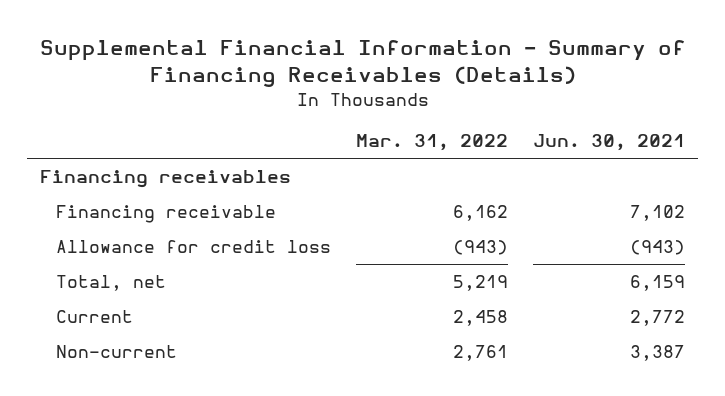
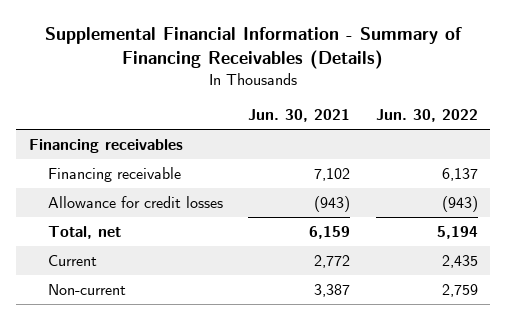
- | Mar. 31, 2022 | Jun. 30, 2021
+ | Jun. 30, 2021 | Jun. 30, 2022
- Allowance for credit loss | (943) | (943)
+ Allowance for credit losses | (943) | (943)

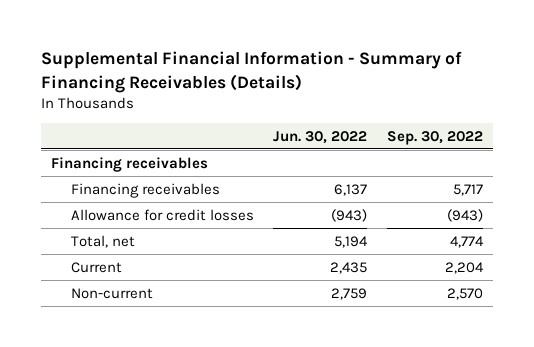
- | Jun. 30, 2021 | Jun. 30, 2022
+ | Jun. 30, 2022 | Sep. 30, 2022
- Financing receivable | 7,102 | 6,137
+ Financing receivables | 6,137 | 5,717

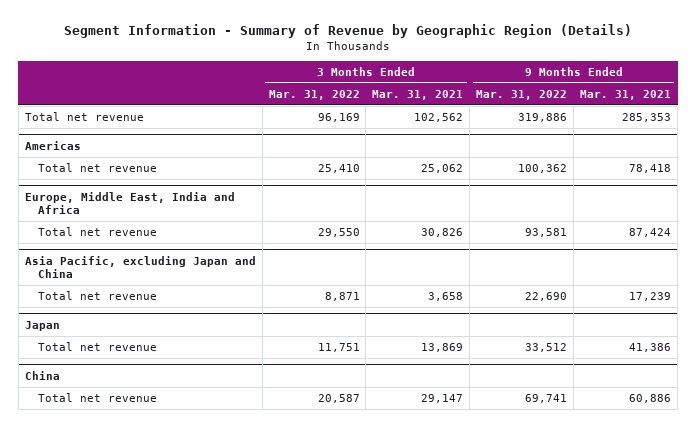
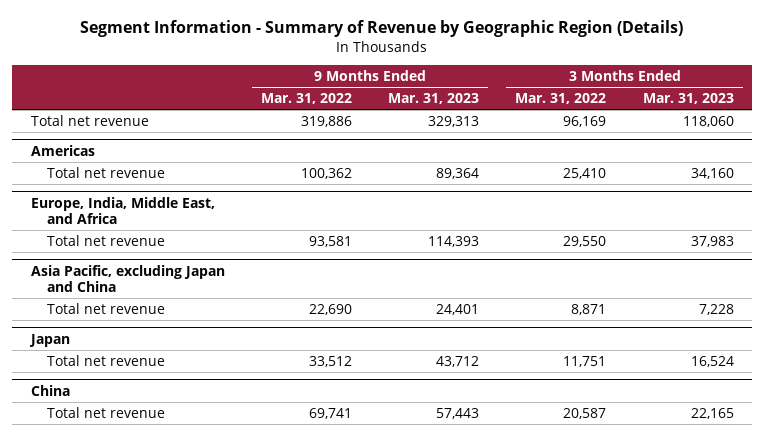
- | 3 Months Ended Mar. 31, 2022 | 3 Months Ended Mar. 31, 2021 | 9 Months Ended Mar. 31, 2022 | 9 Months Ended Mar. 31, 2021
+ | 9 Months Ended Mar. 31, 2022 | 9 Months Ended Mar. 31, 2023 | 3 Months Ended Mar. 31, 2022 | 3 Months Ended Mar. 31, 2023
- Europe, Middle East, India and Africa
+ Europe, India, Middle East, and Africa

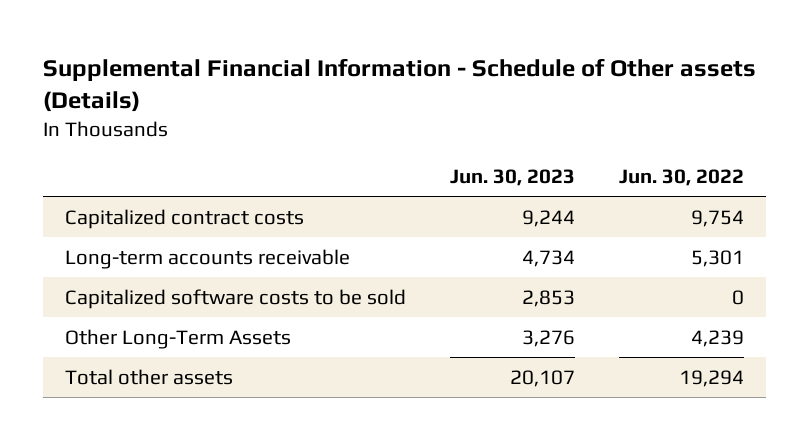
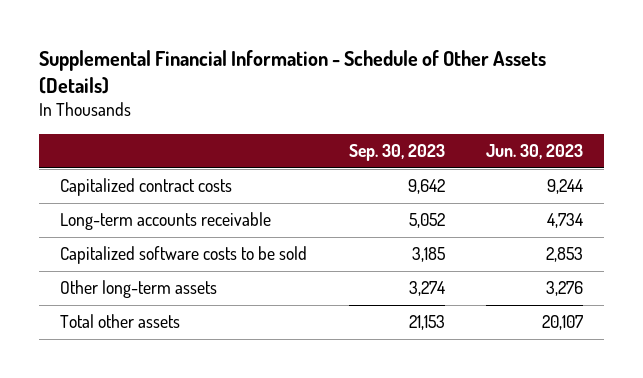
- Supplemental Financial Information - Schedule of Other assets (Details)
+ Supplemental Financial Information - Schedule of Other Assets (Details)
- | Jun. 30, 2023 | Jun. 30, 2022
+ | Sep. 30, 2023 | Jun. 30, 2023
- Other Long-Term Assets | 3,276 | 4,239
+ Other long-term assets | 3,274 | 3,276

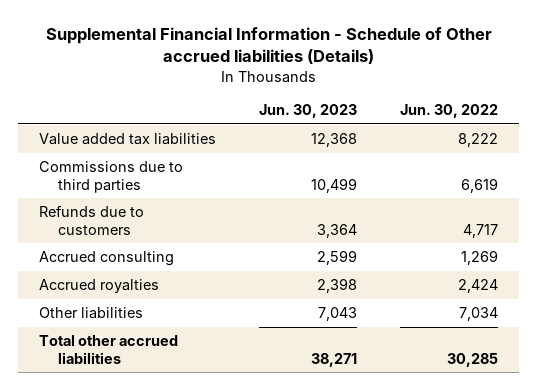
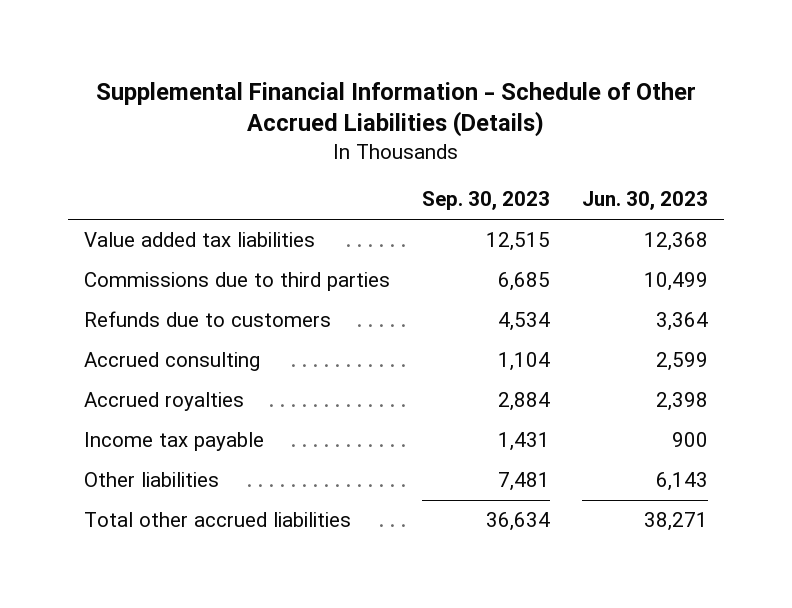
- Supplemental Financial Information - Schedule of Other accrued liabilities (Details)
+ Supplemental Financial Information - Schedule of Other Accrued Liabilities (Details)
- | Jun. 30, 2023 | Jun. 30, 2022
+ | Sep. 30, 2023 | Jun. 30, 2023
- Other liabilities | 7,043 | 7,034
+ Income tax payable | 1,431 | 900
+ Other liabilities | 7,481 | 6,143

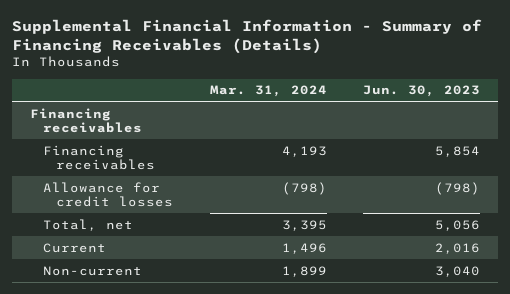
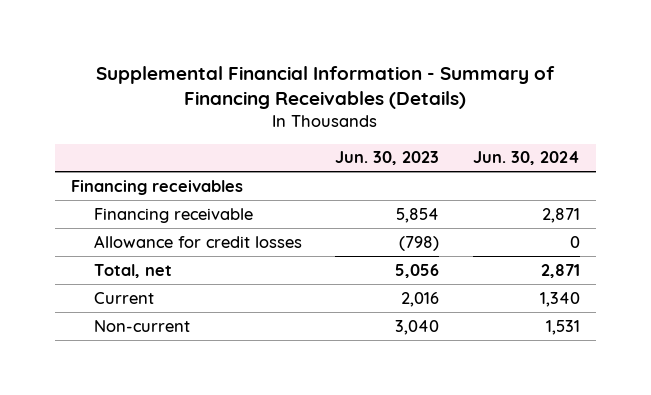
- | Mar. 31, 2024 | Jun. 30, 2023
+ | Jun. 30, 2023 | Jun. 30, 2024
- Financing receivables | 4,193 | 5,854
+ Financing receivable | 5,854 | 2,871

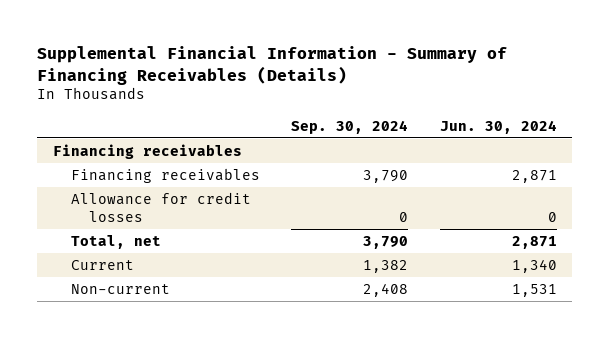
- | Jun. 30, 2023 | Jun. 30, 2024
+ | Sep. 30, 2024 | Jun. 30, 2024
- Financing receivable | 5,854 | 2,871
+ Financing receivables | 3,790 | 2,871

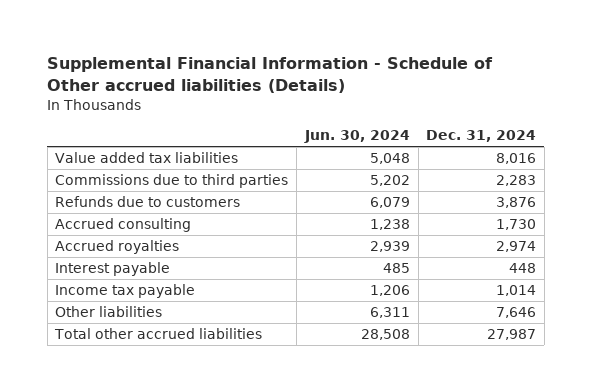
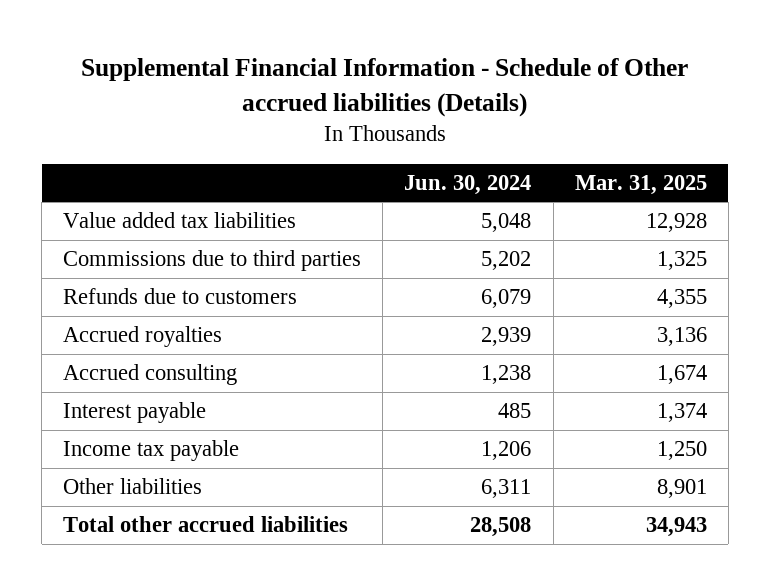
- | Jun. 30, 2024 | Dec. 31, 2024
+ | Jun. 30, 2024 | Mar. 31, 2025
moved down: Accrued consulting | 1,238 | 1,674

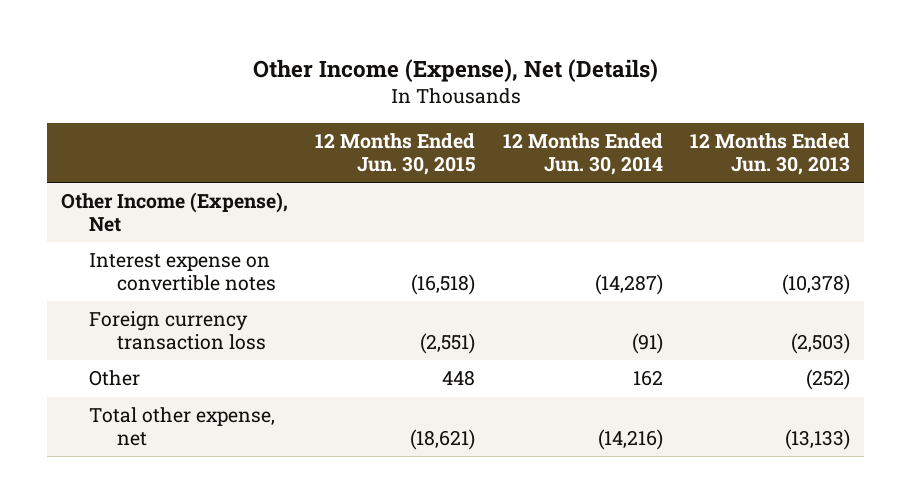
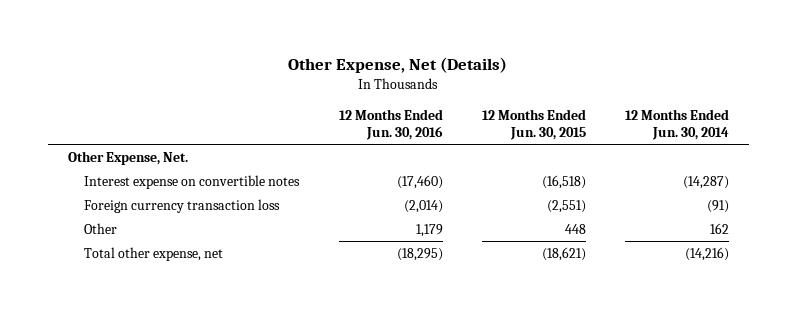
- Other Income (Expense), Net (Details)
+ Other Expense, Net (Details)
- | 12 Months Ended Jun. 30, 2015 | 12 Months Ended Jun. 30, 2014 | 12 Months Ended Jun. 30, 2013
+ | 12 Months Ended Jun. 30, 2016 | 12 Months Ended Jun. 30, 2015 | 12 Months Ended Jun. 30, 2014
- Other Income (Expense), Net
+ Other Expense, Net.

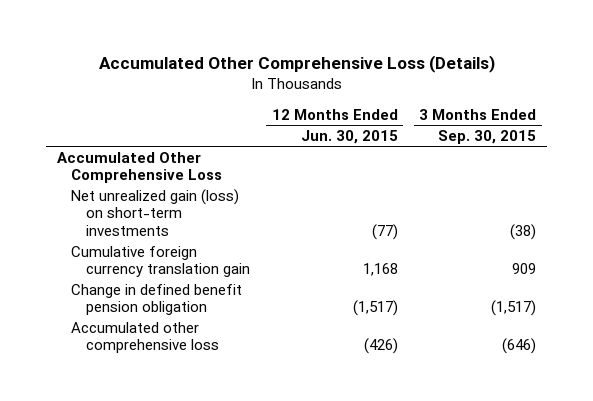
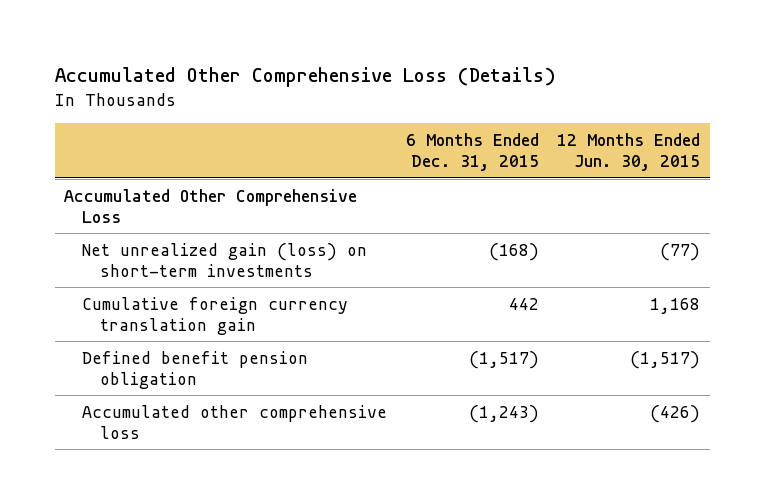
- | 12 Months Ended Jun. 30, 2015 | 3 Months Ended Sep. 30, 2015
+ | 6 Months Ended Dec. 31, 2015 | 12 Months Ended Jun. 30, 2015
- Change in defined benefit pension obligation | (1,517) | (1,517)
+ Defined benefit pension obligation | (1,517) | (1,517)

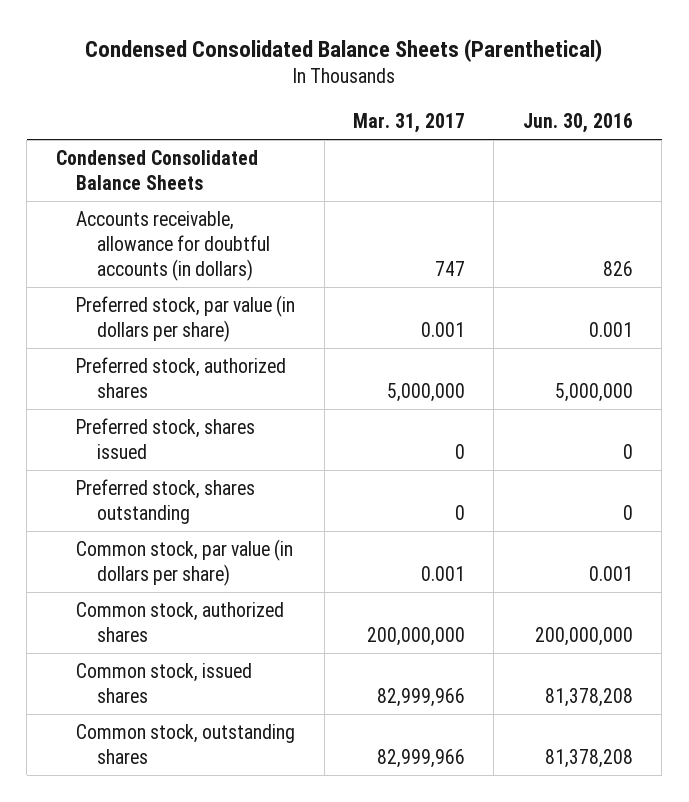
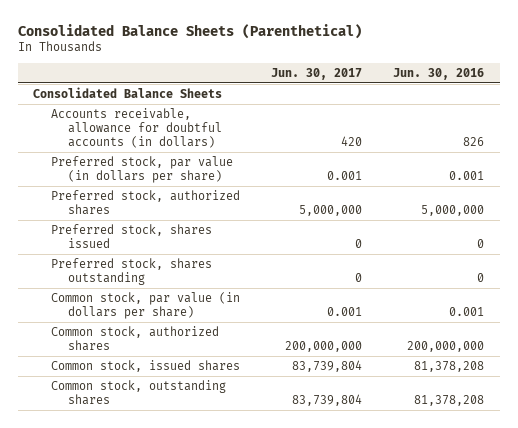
- Condensed Consolidated Balance Sheets (Parenthetical)
+ Consolidated Balance Sheets (Parenthetical)
- | Mar. 31, 2017 | Jun. 30, 2016
+ | Jun. 30, 2017 | Jun. 30, 2016
- Condensed Consolidated Balance Sheets
+ Consolidated Balance Sheets

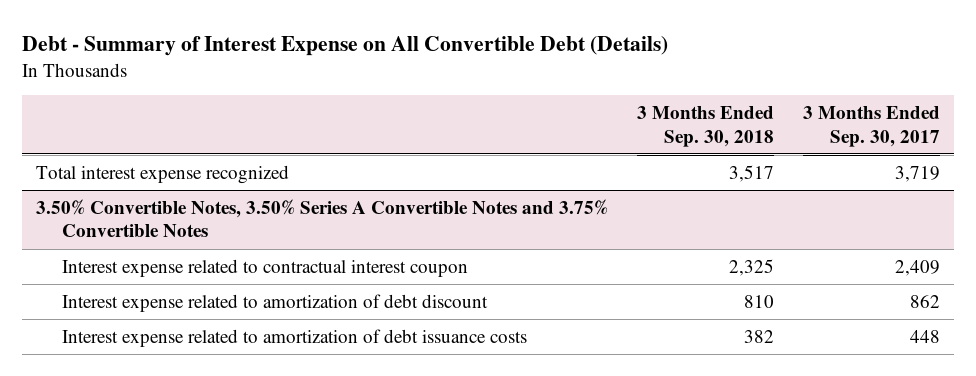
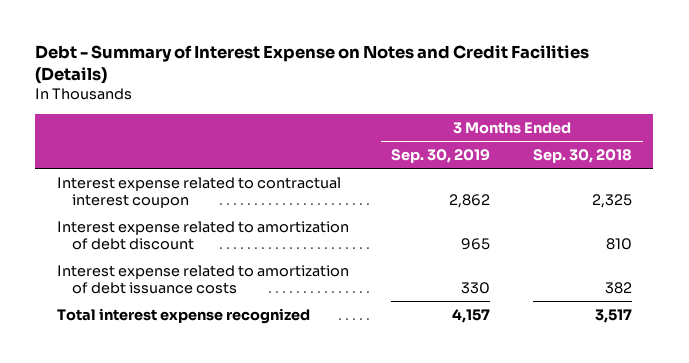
- Debt - Summary of Interest Expense on All Convertible Debt (Details)
+ Debt - Summary of Interest Expense on Notes and Credit Facilities (Details)
- | 3 Months Ended Sep. 30, 2018 | 3 Months Ended Sep. 30, 2017
+ | 3 Months Ended Sep. 30, 2019 | 3 Months Ended Sep. 30, 2018
- 3.50% Convertible Notes, 3.50% Series A Convertible Notes and 3.75% Convertible Notes
moved down: Total interest expense recognized | 4,157 | 3,517

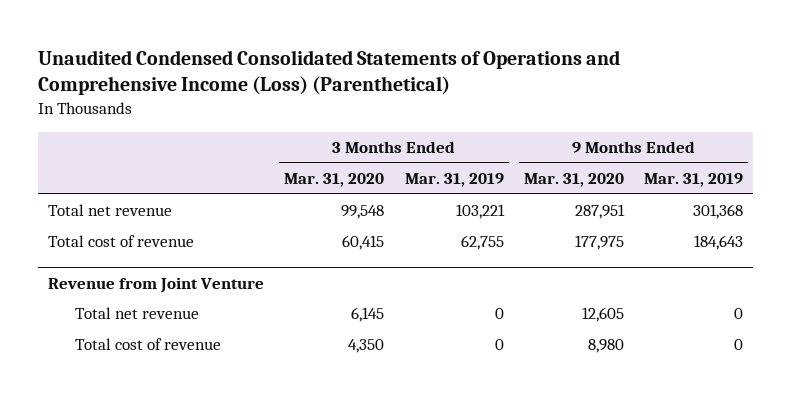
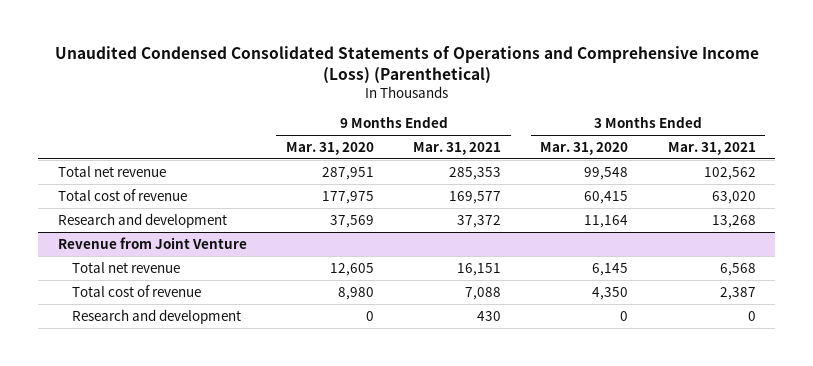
- | 3 Months Ended Mar. 31, 2020 | 3 Months Ended Mar. 31, 2019 | 9 Months Ended Mar. 31, 2020 | 9 Months Ended Mar. 31, 2019
+ | 9 Months Ended Mar. 31, 2020 | 9 Months Ended Mar. 31, 2021 | 3 Months Ended Mar. 31, 2020 | 3 Months Ended Mar. 31, 2021
+ Research and development | 37,569 | 37,372 | 11,164 | 13,268
@ Revenue from Joint Venture
+ Research and development | 0 | 430 | 0 | 0

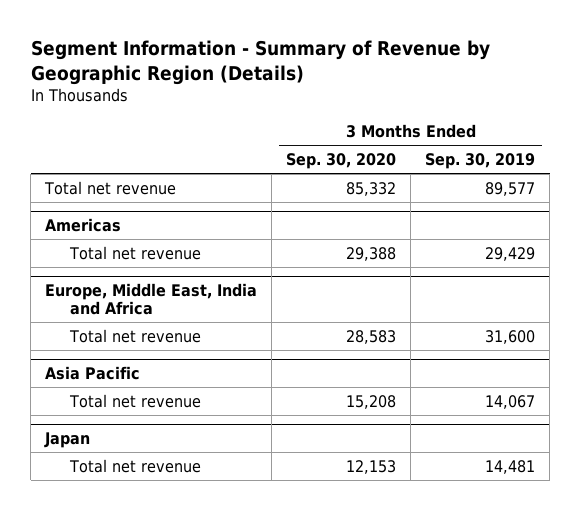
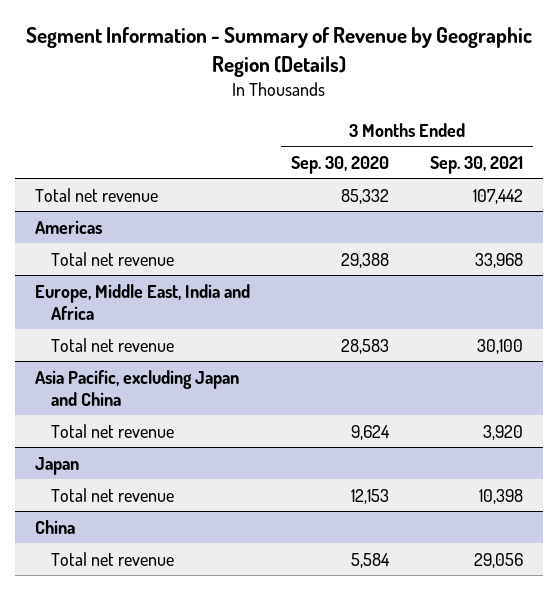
- | 3 Months Ended Sep. 30, 2020 | 3 Months Ended Sep. 30, 2019
+ | 3 Months Ended Sep. 30, 2020 | 3 Months Ended Sep. 30, 2021
- Asia Pacific
- Total net revenue | 15,208 | 14,067
+ Asia Pacific, excluding Japan and China
+ Total net revenue | 9,624 | 3,920
+ China
+ Total net revenue | 5,584 | 29,056

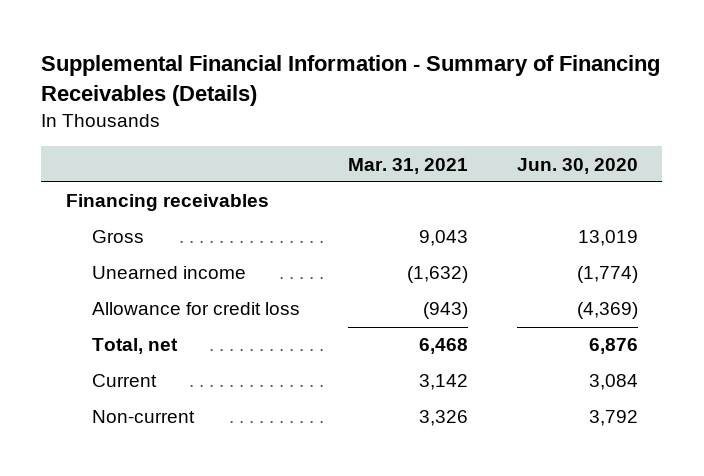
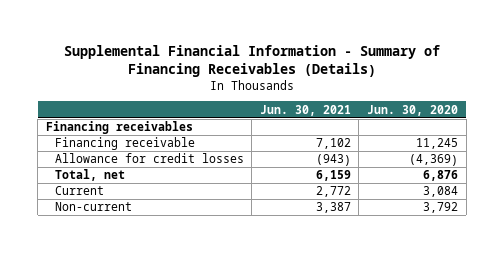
- | Mar. 31, 2021 | Jun. 30, 2020
+ | Jun. 30, 2021 | Jun. 30, 2020
- Gross | 9,043 | 13,019
- Unearned income | (1,632) | (1,774)
- Allowance for credit loss | (943) | (4,369)
+ Financing receivable | 7,102 | 11,245
+ Allowance for credit losses | (943) | (4,369)

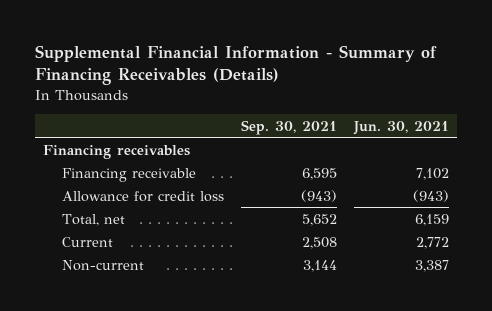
- | Jun. 30, 2021 | Jun. 30, 2020
+ | Sep. 30, 2021 | Jun. 30, 2021
- Allowance for credit losses | (943) | (4,369)
+ Allowance for credit loss | (943) | (943)

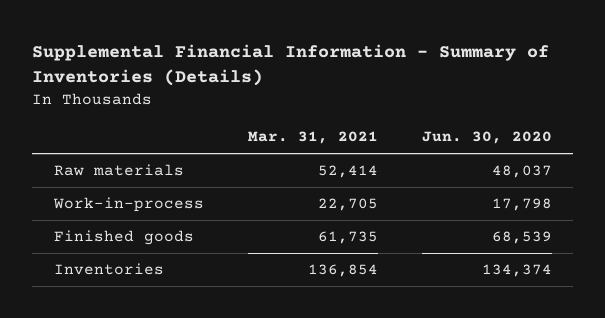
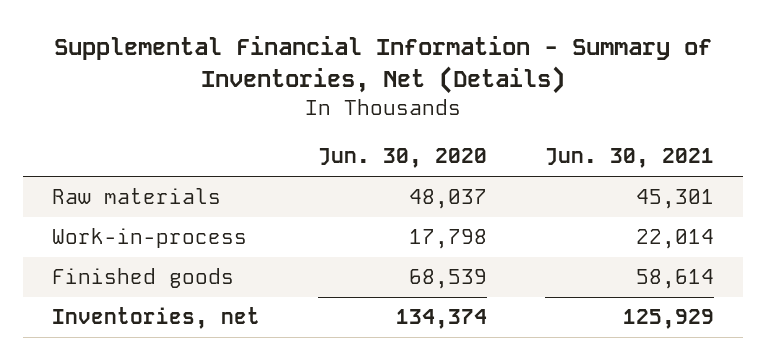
- Supplemental Financial Information - Summary of Inventories (Details)
+ Supplemental Financial Information - Summary of Inventories, Net (Details)
- | Mar. 31, 2021 | Jun. 30, 2020
+ | Jun. 30, 2020 | Jun. 30, 2021
- Inventories | 136,854 | 134,374
+ Inventories, net | 134,374 | 125,929

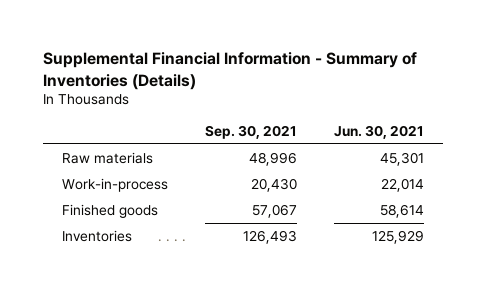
- Supplemental Financial Information - Summary of Inventories, Net (Details)
+ Supplemental Financial Information - Summary of Inventories (Details)
- | Jun. 30, 2020 | Jun. 30, 2021
+ | Sep. 30, 2021 | Jun. 30, 2021
- Inventories, net | 134,374 | 125,929
+ Inventories | 126,493 | 125,929

